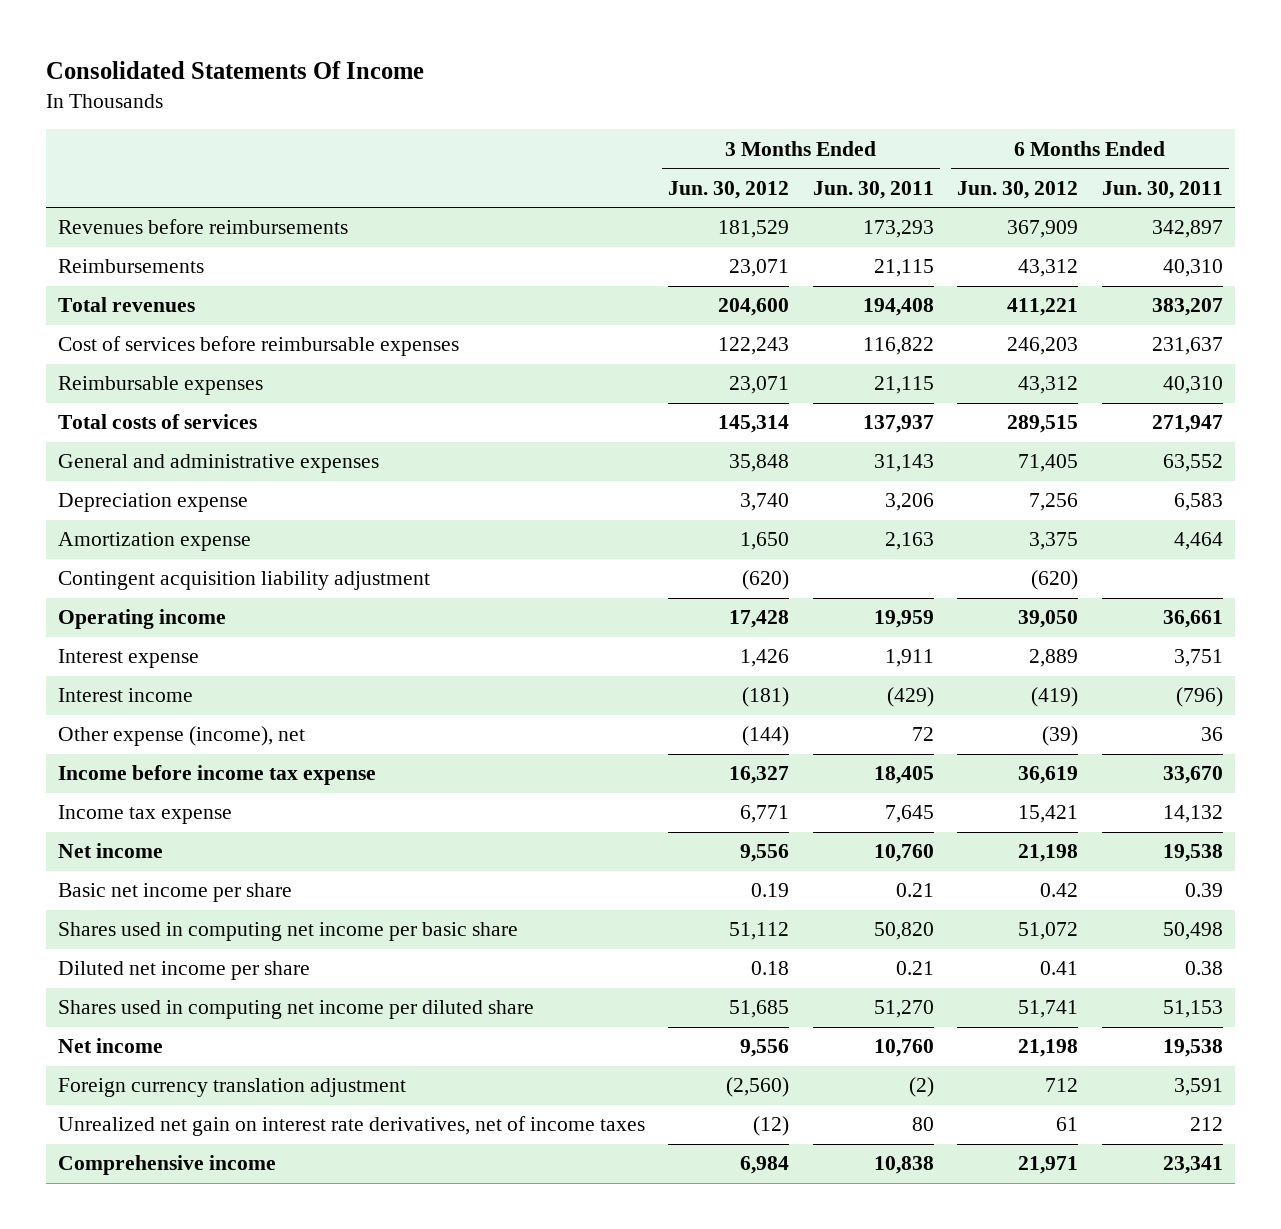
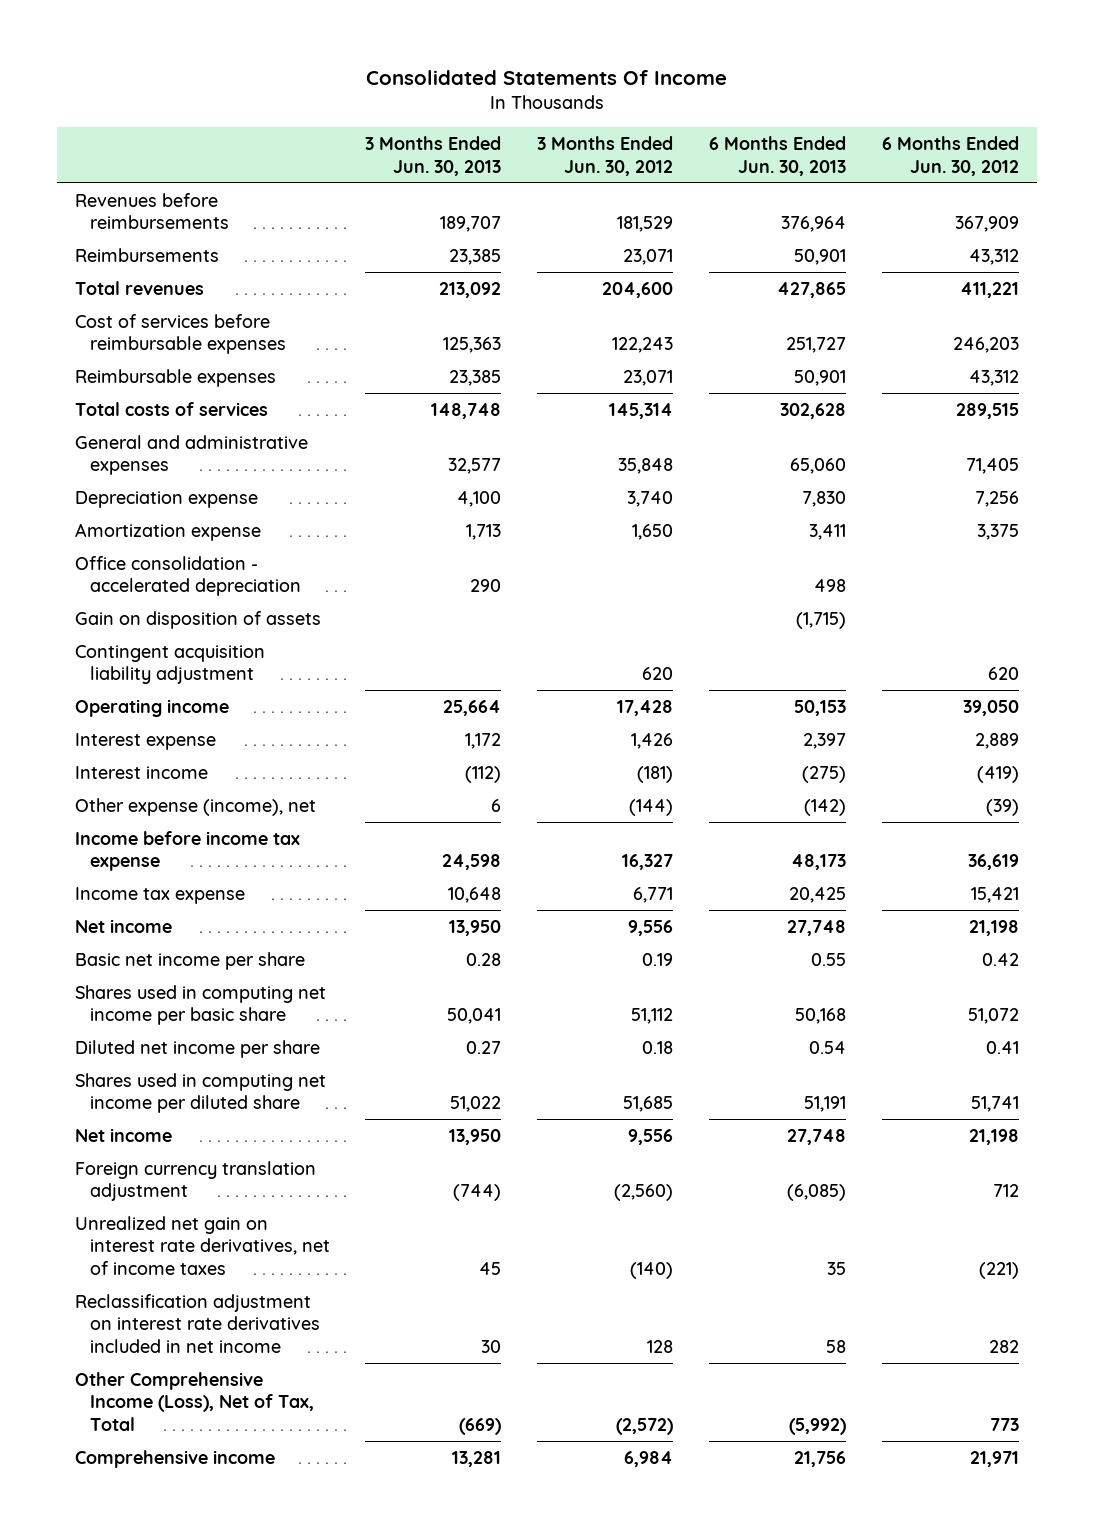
- | 3 Months Ended Jun. 30, 2012 | 3 Months Ended Jun. 30, 2011 | 6 Months Ended Jun. 30, 2012 | 6 Months Ended Jun. 30, 2011
+ | 3 Months Ended Jun. 30, 2013 | 3 Months Ended Jun. 30, 2012 | 6 Months Ended Jun. 30, 2013 | 6 Months Ended Jun. 30, 2012
- Contingent acquisition liability adjustment | (620) | | (620) |
+ Office consolidation - accelerated depreciation | 290 | | 498 |
+ Gain on disposition of assets | | | (1,715) |
+ Contingent acquisition liability adjustment | | 620 | | 620
- Unrealized net gain on interest rate derivatives, net of income taxes | (12) | 80 | 61 | 212
+ Unrealized net gain on interest rate derivatives, net of income taxes | 45 | (140) | 35 | (221)
+ Reclassification adjustment on interest rate derivatives included in net income | 30 | 128 | 58 | 282
+ Other Comprehensive Income (Loss), Net of Tax, Total | (669) | (2,572) | (5,992) | 773

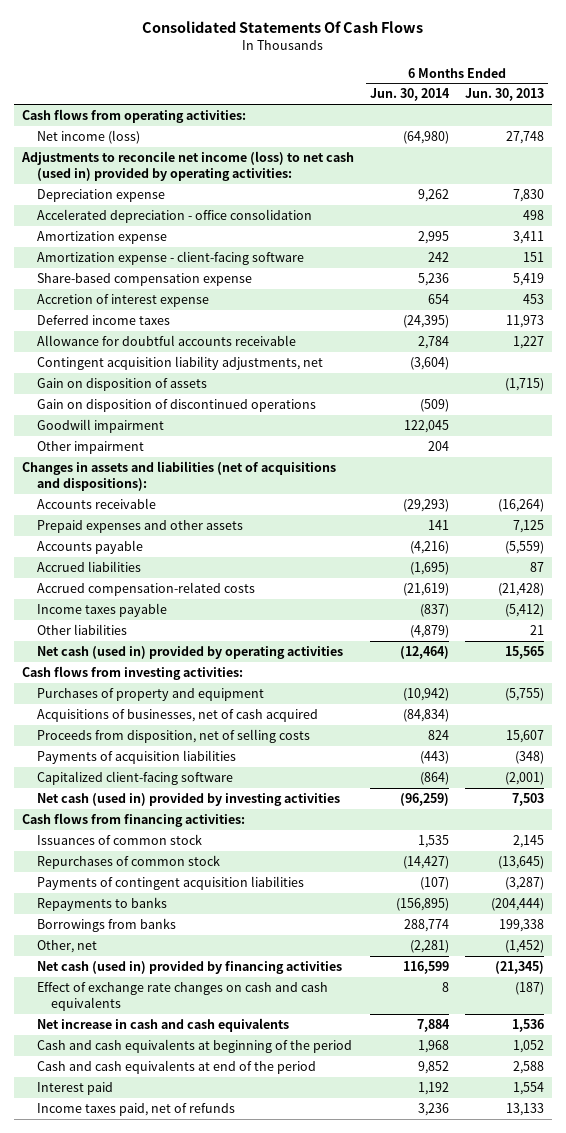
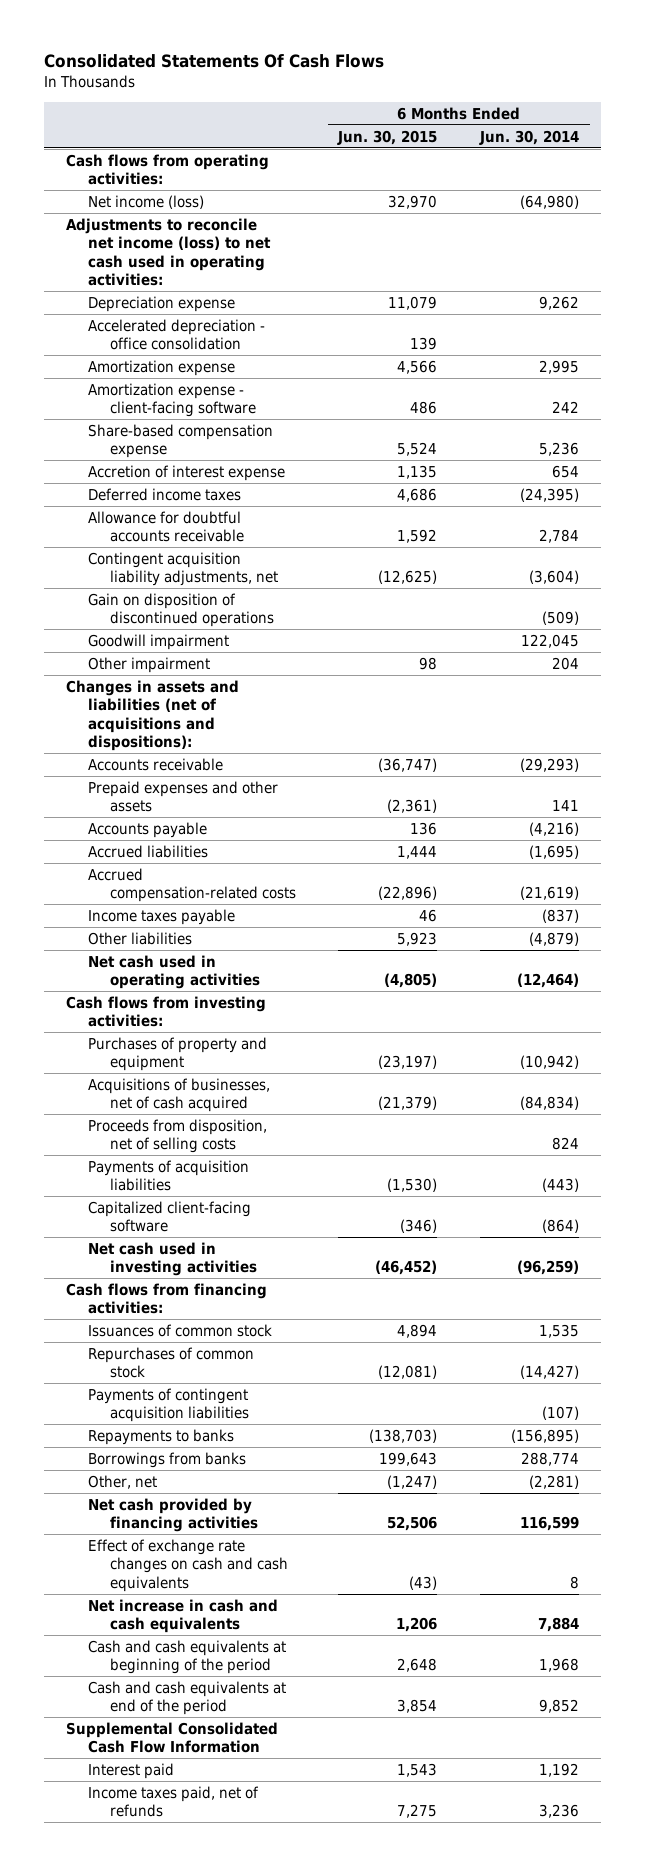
- | 6 Months Ended Jun. 30, 2014 | 6 Months Ended Jun. 30, 2013
+ | 6 Months Ended Jun. 30, 2015 | 6 Months Ended Jun. 30, 2014
- Adjustments to reconcile net income (loss) to net cash (used in) provided by operating activities:
+ Adjustments to reconcile net income (loss) to net cash used in operating activities:
- Gain on disposition of assets | | (1,715)
- Net cash (used in) provided by operating activities | (12,464) | 15,565
+ Net cash used in operating activities | (4,805) | (12,464)
- Net cash (used in) provided by investing activities | (96,259) | 7,503
+ Net cash used in investing activities | (46,452) | (96,259)
- Net cash (used in) provided by financing activities | 116,599 | (21,345)
+ Net cash provided by financing activities | 52,506 | 116,599
+ Supplemental Consolidated Cash Flow Information

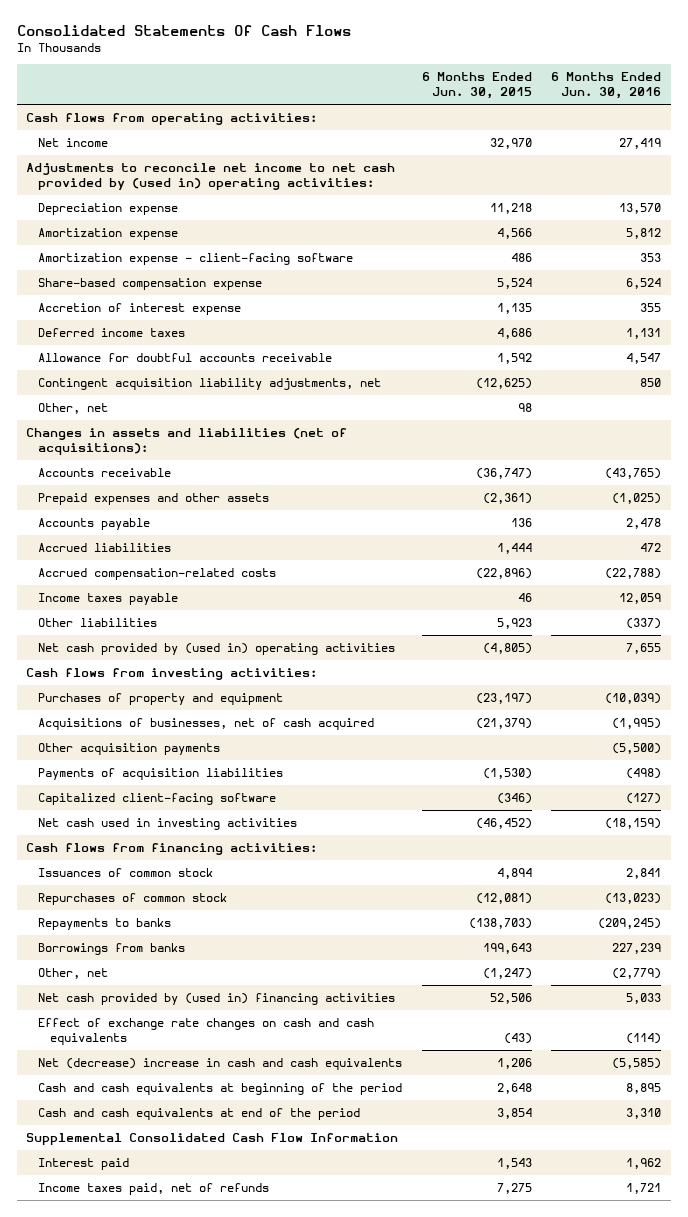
- | 6 Months Ended Jun. 30, 2015 | 6 Months Ended Jun. 30, 2014
+ | 6 Months Ended Jun. 30, 2015 | 6 Months Ended Jun. 30, 2016
- Net income (loss) | 32,970 | (64,980)
- Adjustments to reconcile net income (loss) to net cash used in operating activities:
- Depreciation expense | 11,079 | 9,262
- Accelerated depreciation - office consolidation | 139 |
+ Net income | 32,970 | 27,419
+ Adjustments to reconcile net income to net cash provided by (used in) operating activities:
+ Depreciation expense | 11,218 | 13,570
- Gain on disposition of discontinued operations | | (509)
- Goodwill impairment | | 122,045
- Other impairment | 98 | 204
- Changes in assets and liabilities (net of acquisitions and dispositions):
+ Other, net | 98 |
+ Changes in assets and liabilities (net of acquisitions):
- Net cash used in operating activities | (4,805) | (12,464)
+ Net cash provided by (used in) operating activities | (4,805) | 7,655
- Proceeds from disposition, net of selling costs | | 824
+ Other acquisition payments | | (5,500)
- Payments of contingent acquisition liabilities | | (107)
- Net cash provided by financing activities | 52,506 | 116,599
+ Net cash provided by (used in) financing activities | 52,506 | 5,033
- Net increase in cash and cash equivalents | 1,206 | 7,884
+ Net (decrease) increase in cash and cash equivalents | 1,206 | (5,585)

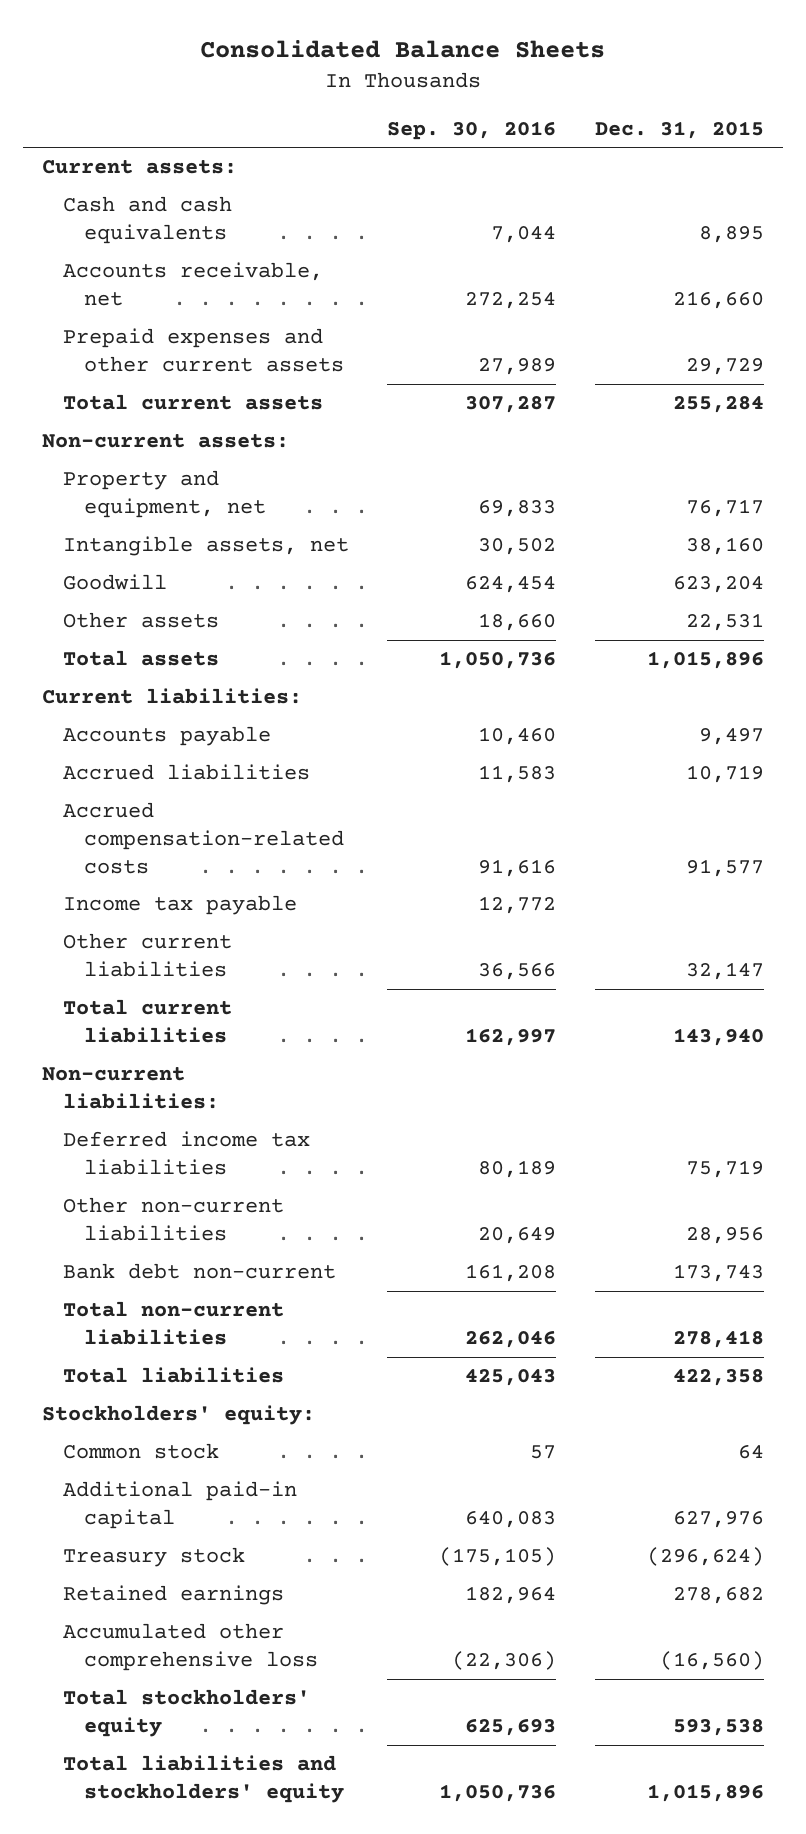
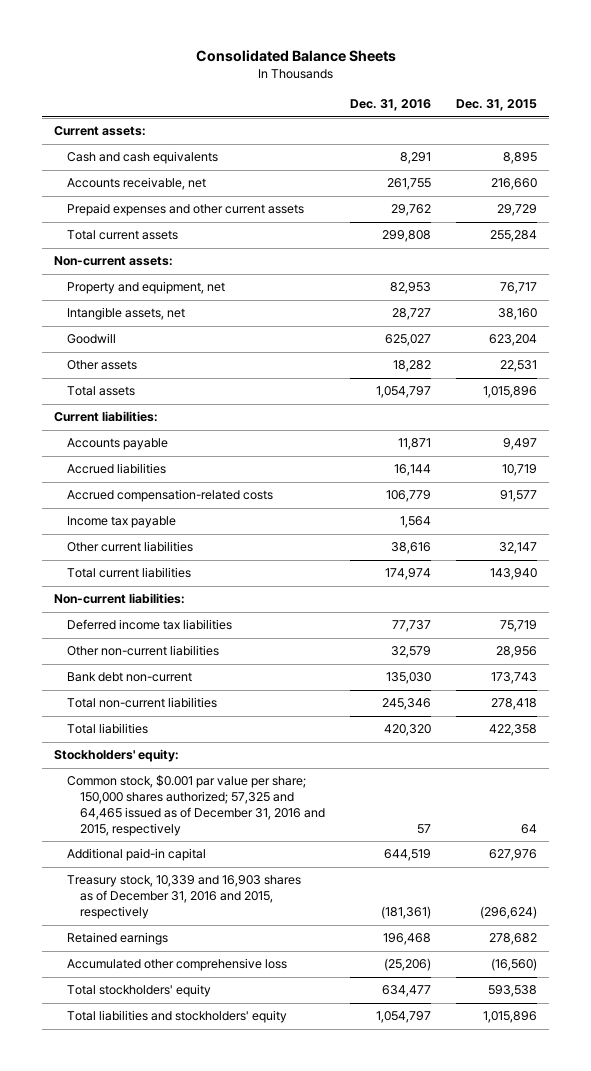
- | Sep. 30, 2016 | Dec. 31, 2015
+ | Dec. 31, 2016 | Dec. 31, 2015
- Common stock | 57 | 64
+ Common stock, $0.001 par value per share; 150,000 shares authorized; 57,325 and 64,465 issued as of December 31, 2016 and 2015, respectively | 57 | 64
- Treasury stock | (175,105) | (296,624)
+ Treasury stock, 10,339 and 16,903 shares as of December 31, 2016 and 2015, respectively | (181,361) | (296,624)

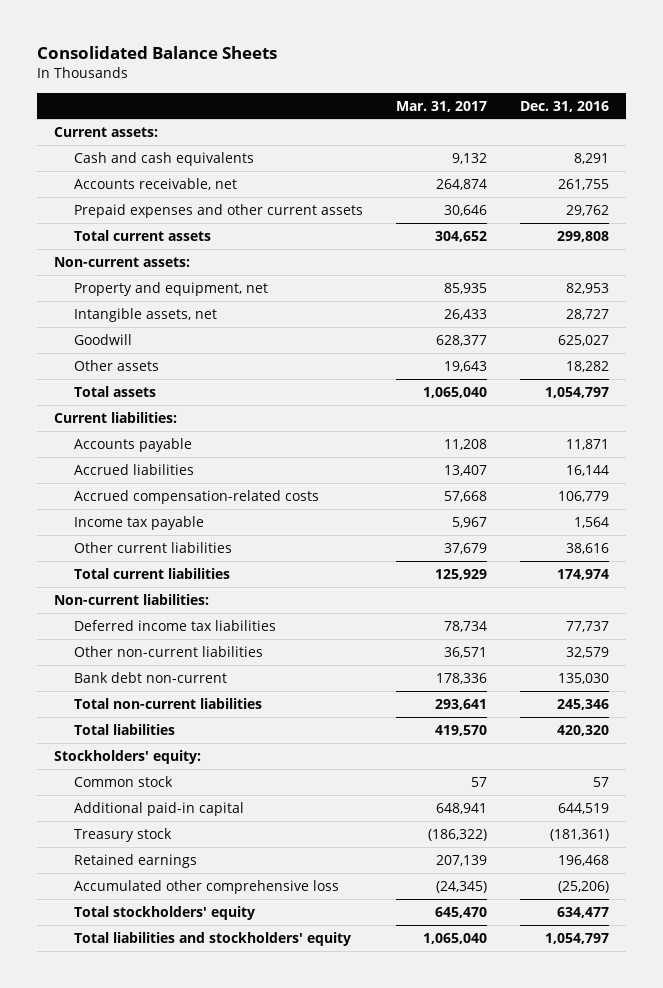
- | Dec. 31, 2016 | Dec. 31, 2015
+ | Mar. 31, 2017 | Dec. 31, 2016
- Common stock, $0.001 par value per share; 150,000 shares authorized; 57,325 and 64,465 issued as of December 31, 2016 and 2015, respectively | 57 | 64
+ Common stock | 57 | 57
- Treasury stock, 10,339 and 16,903 shares as of December 31, 2016 and 2015, respectively | (181,361) | (296,624)
+ Treasury stock | (186,322) | (181,361)

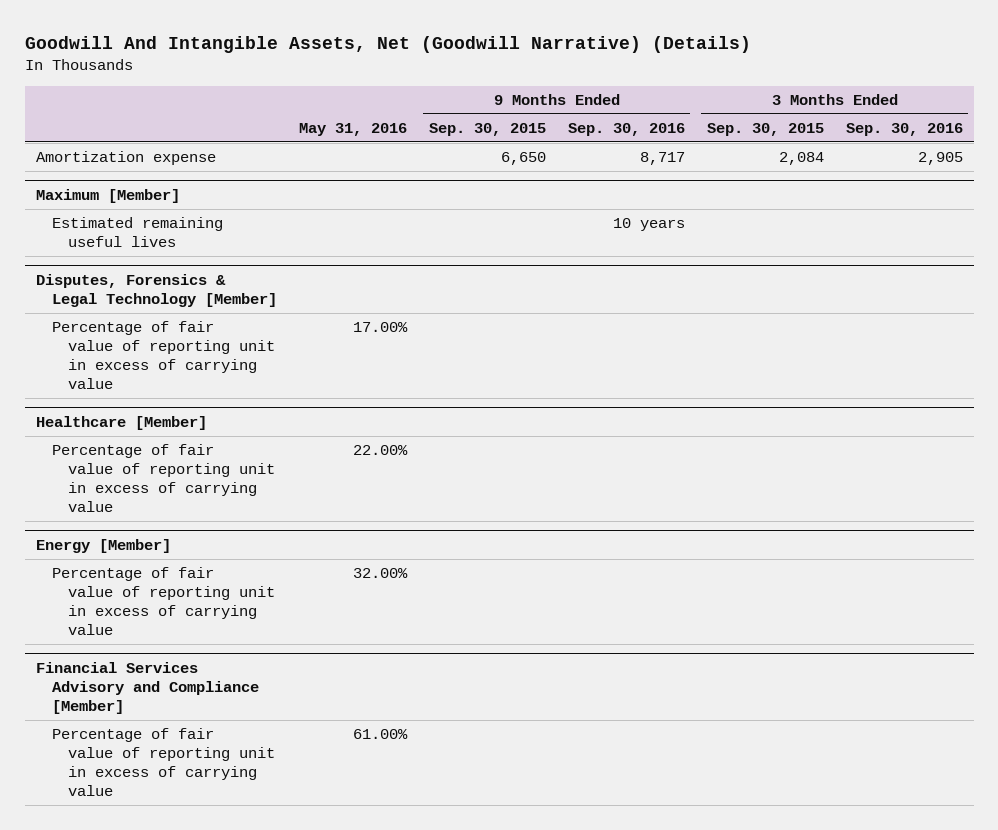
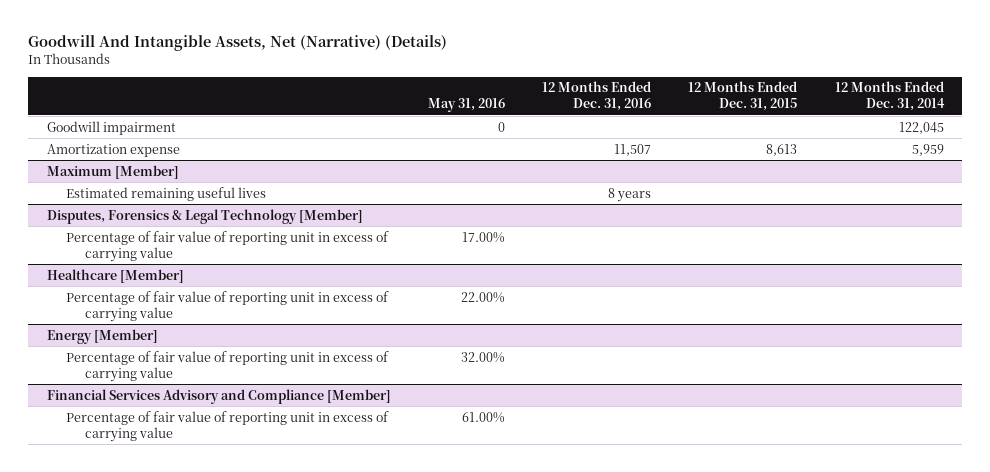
- Goodwill And Intangible Assets, Net (Goodwill Narrative) (Details)
+ Goodwill And Intangible Assets, Net (Narrative) (Details)
- | May 31, 2016 | 9 Months Ended Sep. 30, 2015 | 9 Months Ended Sep. 30, 2016 | 3 Months Ended Sep. 30, 2015 | 3 Months Ended Sep. 30, 2016
+ | May 31, 2016 | 12 Months Ended Dec. 31, 2016 | 12 Months Ended Dec. 31, 2015 | 12 Months Ended Dec. 31, 2014
+ Goodwill impairment | 0 | | | 122,045

